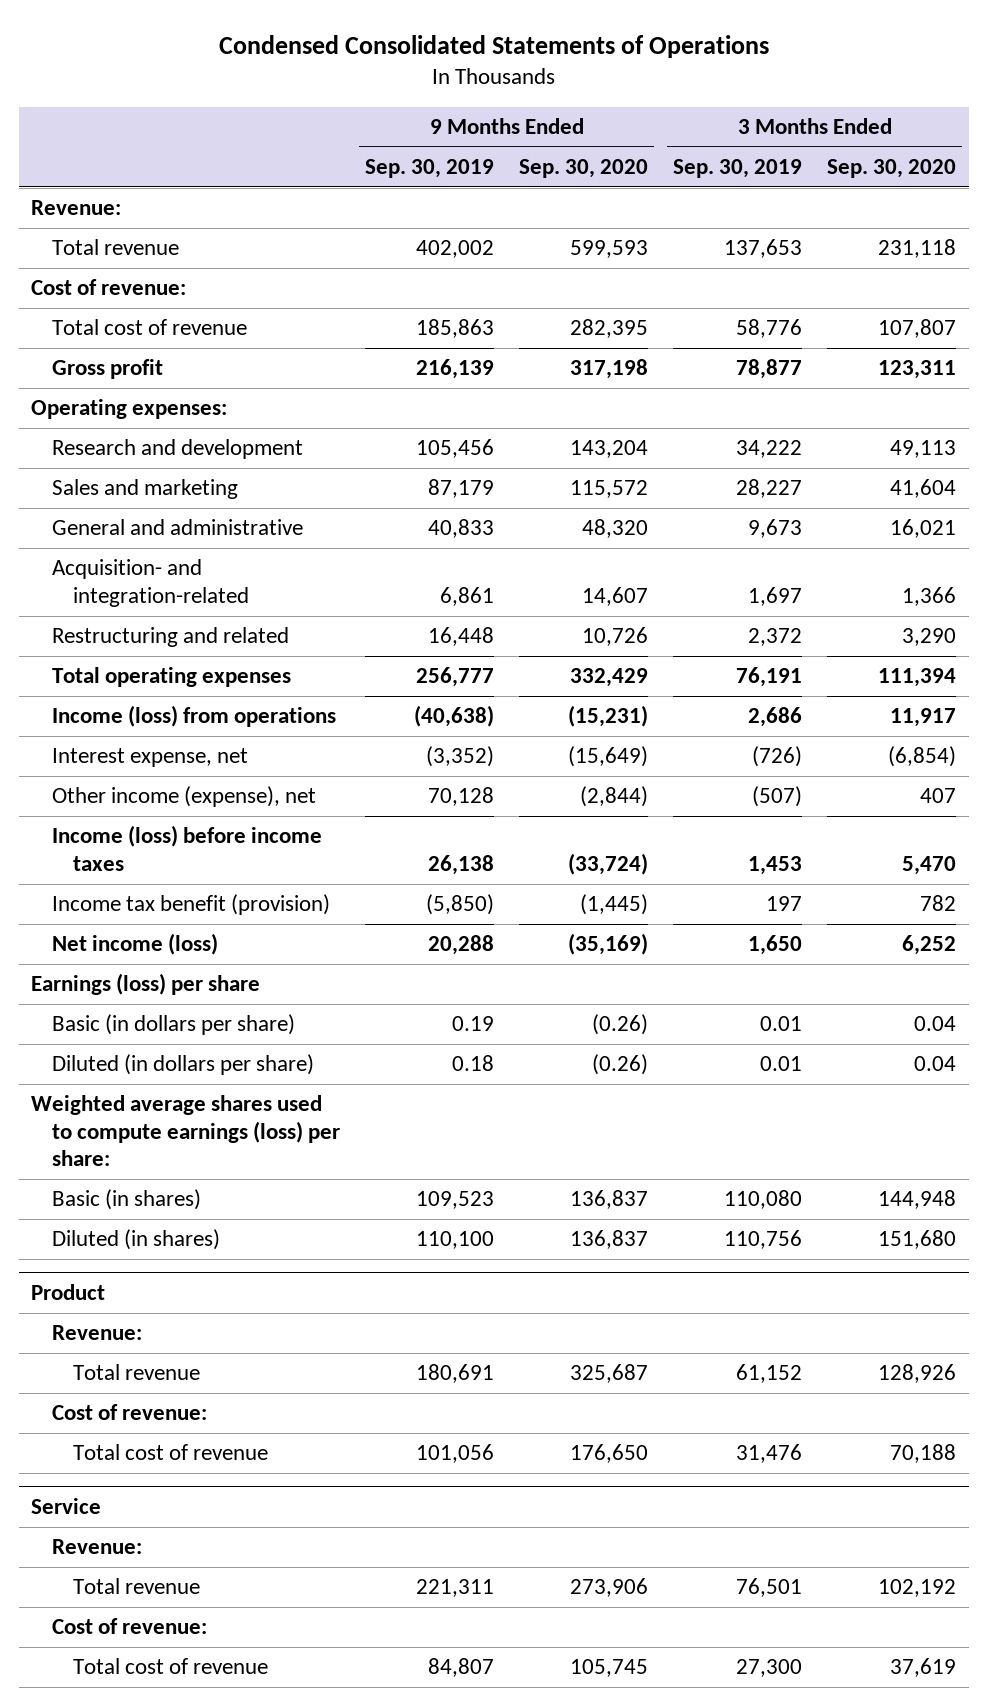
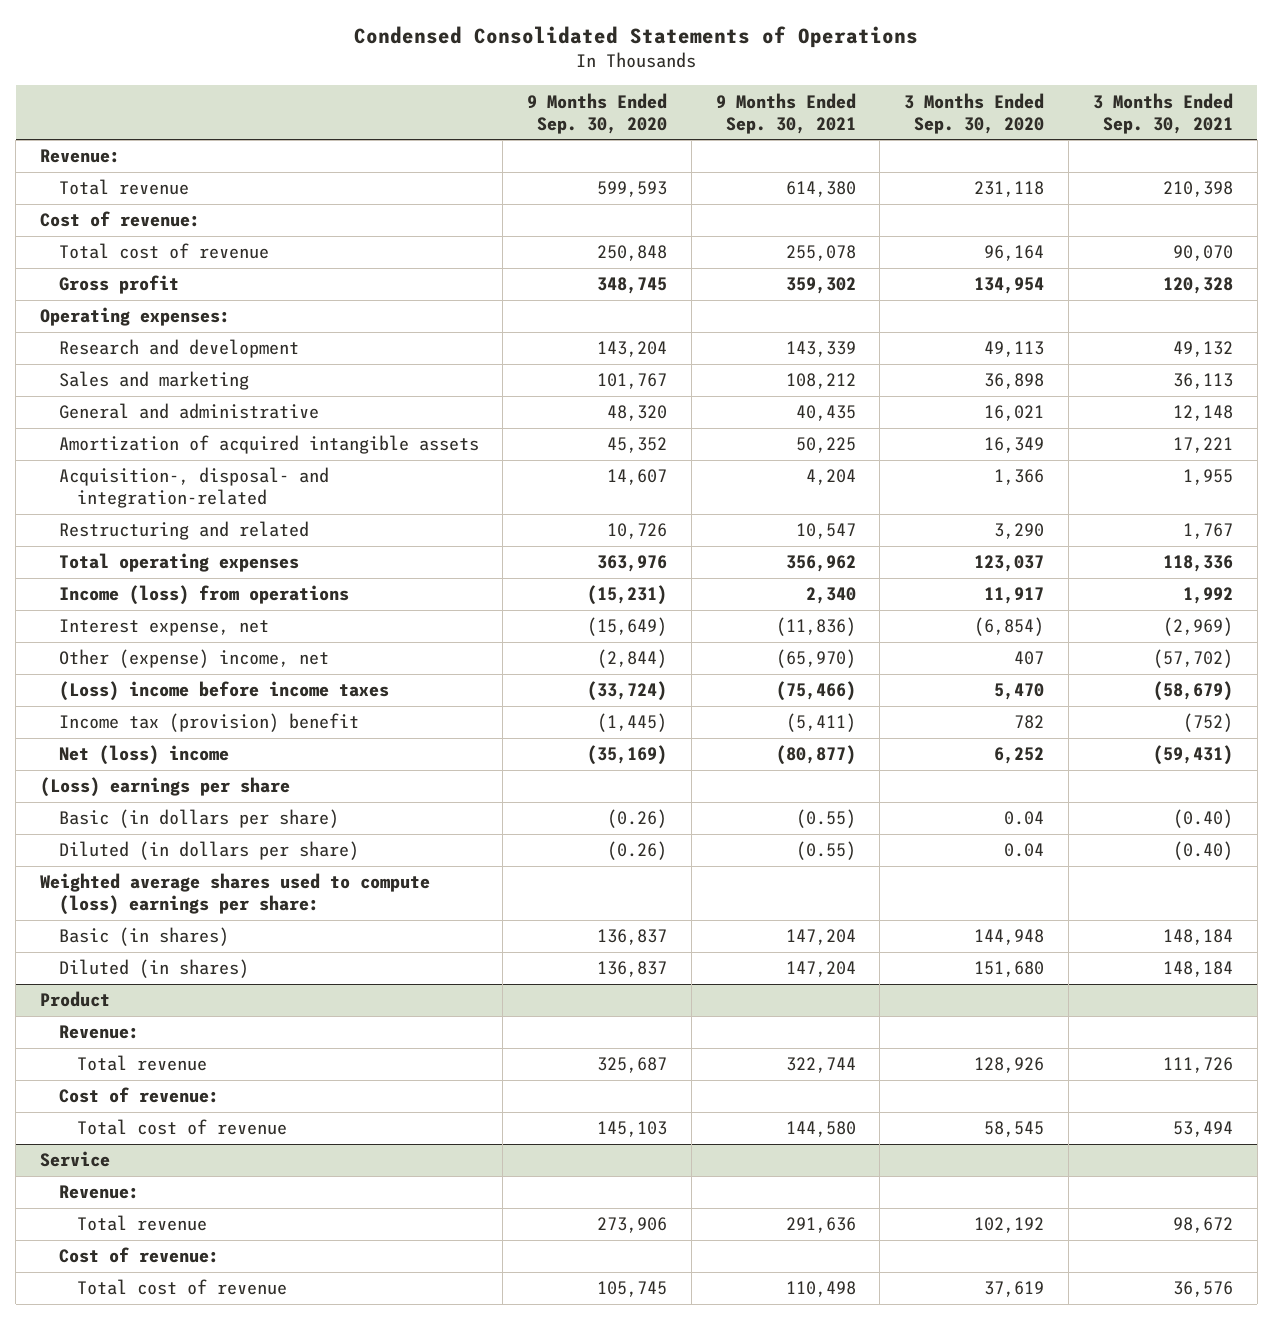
- | 9 Months Ended Sep. 30, 2019 | 9 Months Ended Sep. 30, 2020 | 3 Months Ended Sep. 30, 2019 | 3 Months Ended Sep. 30, 2020
+ | 9 Months Ended Sep. 30, 2020 | 9 Months Ended Sep. 30, 2021 | 3 Months Ended Sep. 30, 2020 | 3 Months Ended Sep. 30, 2021
- Total cost of revenue | 185,863 | 282,395 | 58,776 | 107,807
- Gross profit | 216,139 | 317,198 | 78,877 | 123,311
+ Total cost of revenue | 250,848 | 255,078 | 96,164 | 90,070
+ Gross profit | 348,745 | 359,302 | 134,954 | 120,328
- Sales and marketing | 87,179 | 115,572 | 28,227 | 41,604
+ Sales and marketing | 101,767 | 108,212 | 36,898 | 36,113
- Acquisition- and integration-related | 6,861 | 14,607 | 1,697 | 1,366
+ Amortization of acquired intangible assets | 45,352 | 50,225 | 16,349 | 17,221
+ Acquisition-, disposal- and integration-related | 14,607 | 4,204 | 1,366 | 1,955
- Total operating expenses | 256,777 | 332,429 | 76,191 | 111,394
+ Total operating expenses | 363,976 | 356,962 | 123,037 | 118,336
- Other income (expense), net | 70,128 | (2,844) | (507) | 407
- Income (loss) before income taxes | 26,138 | (33,724) | 1,453 | 5,470
- Income tax benefit (provision) | (5,850) | (1,445) | 197 | 782
- Net income (loss) | 20,288 | (35,169) | 1,650 | 6,252
- Earnings (loss) per share
+ Other (expense) income, net | (2,844) | (65,970) | 407 | (57,702)
+ (Loss) income before income taxes | (33,724) | (75,466) | 5,470 | (58,679)
+ Income tax (provision) benefit | (1,445) | (5,411) | 782 | (752)
+ Net (loss) income | (35,169) | (80,877) | 6,252 | (59,431)
+ (Loss) earnings per share
- Weighted average shares used to compute earnings (loss) per share:
+ Weighted average shares used to compute (loss) earnings per share:
@ Product
- Total cost of revenue | 101,056 | 176,650 | 31,476 | 70,188
+ Total cost of revenue | 145,103 | 144,580 | 58,545 | 53,494

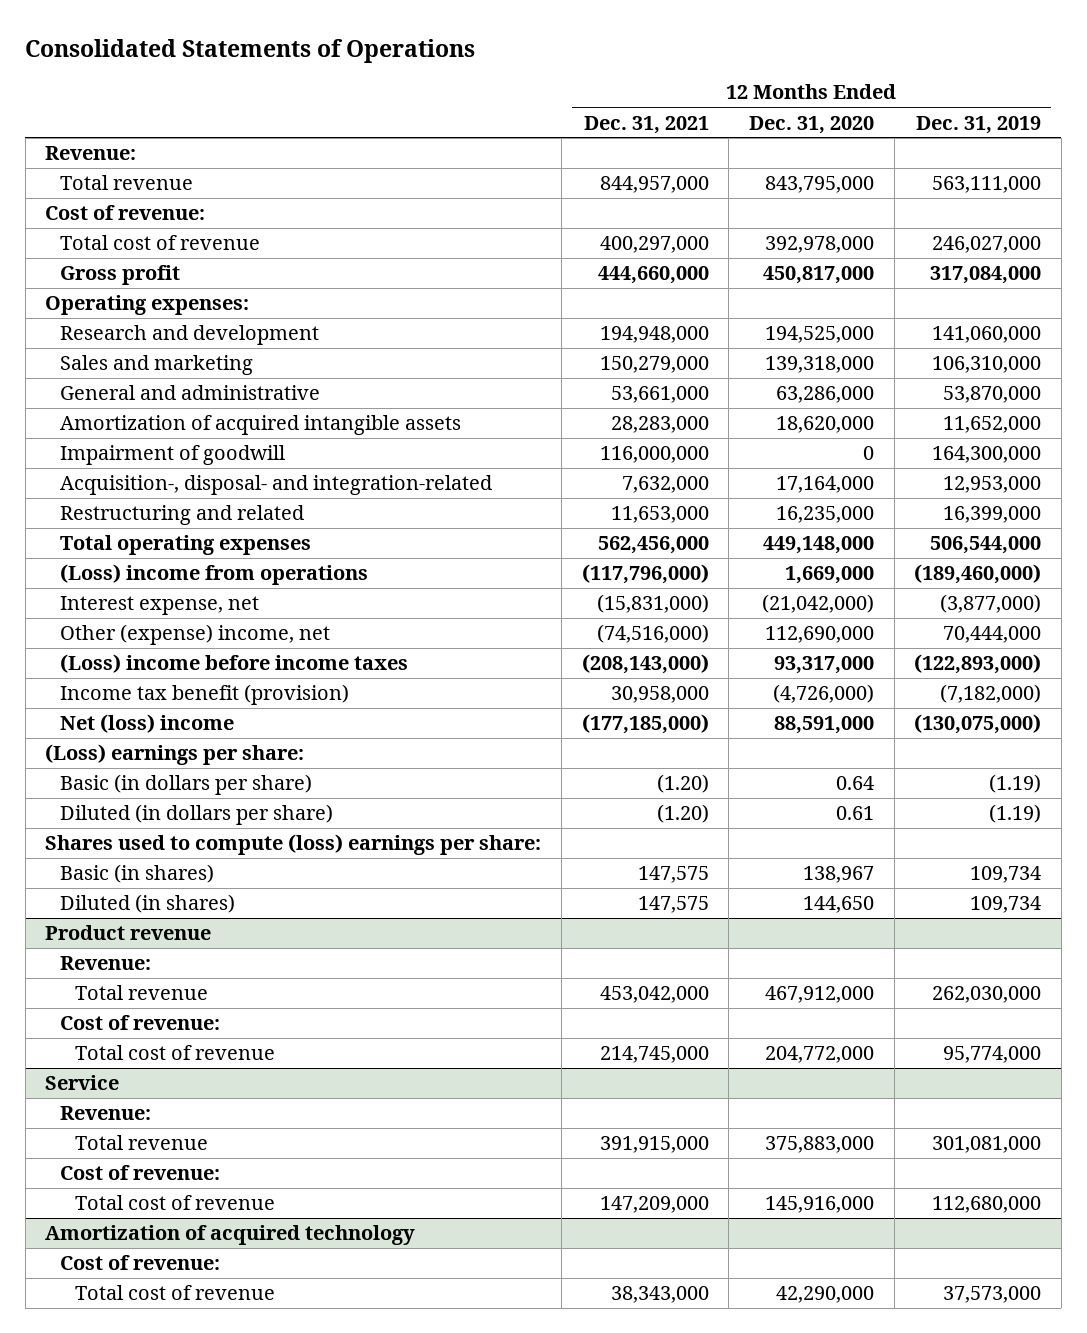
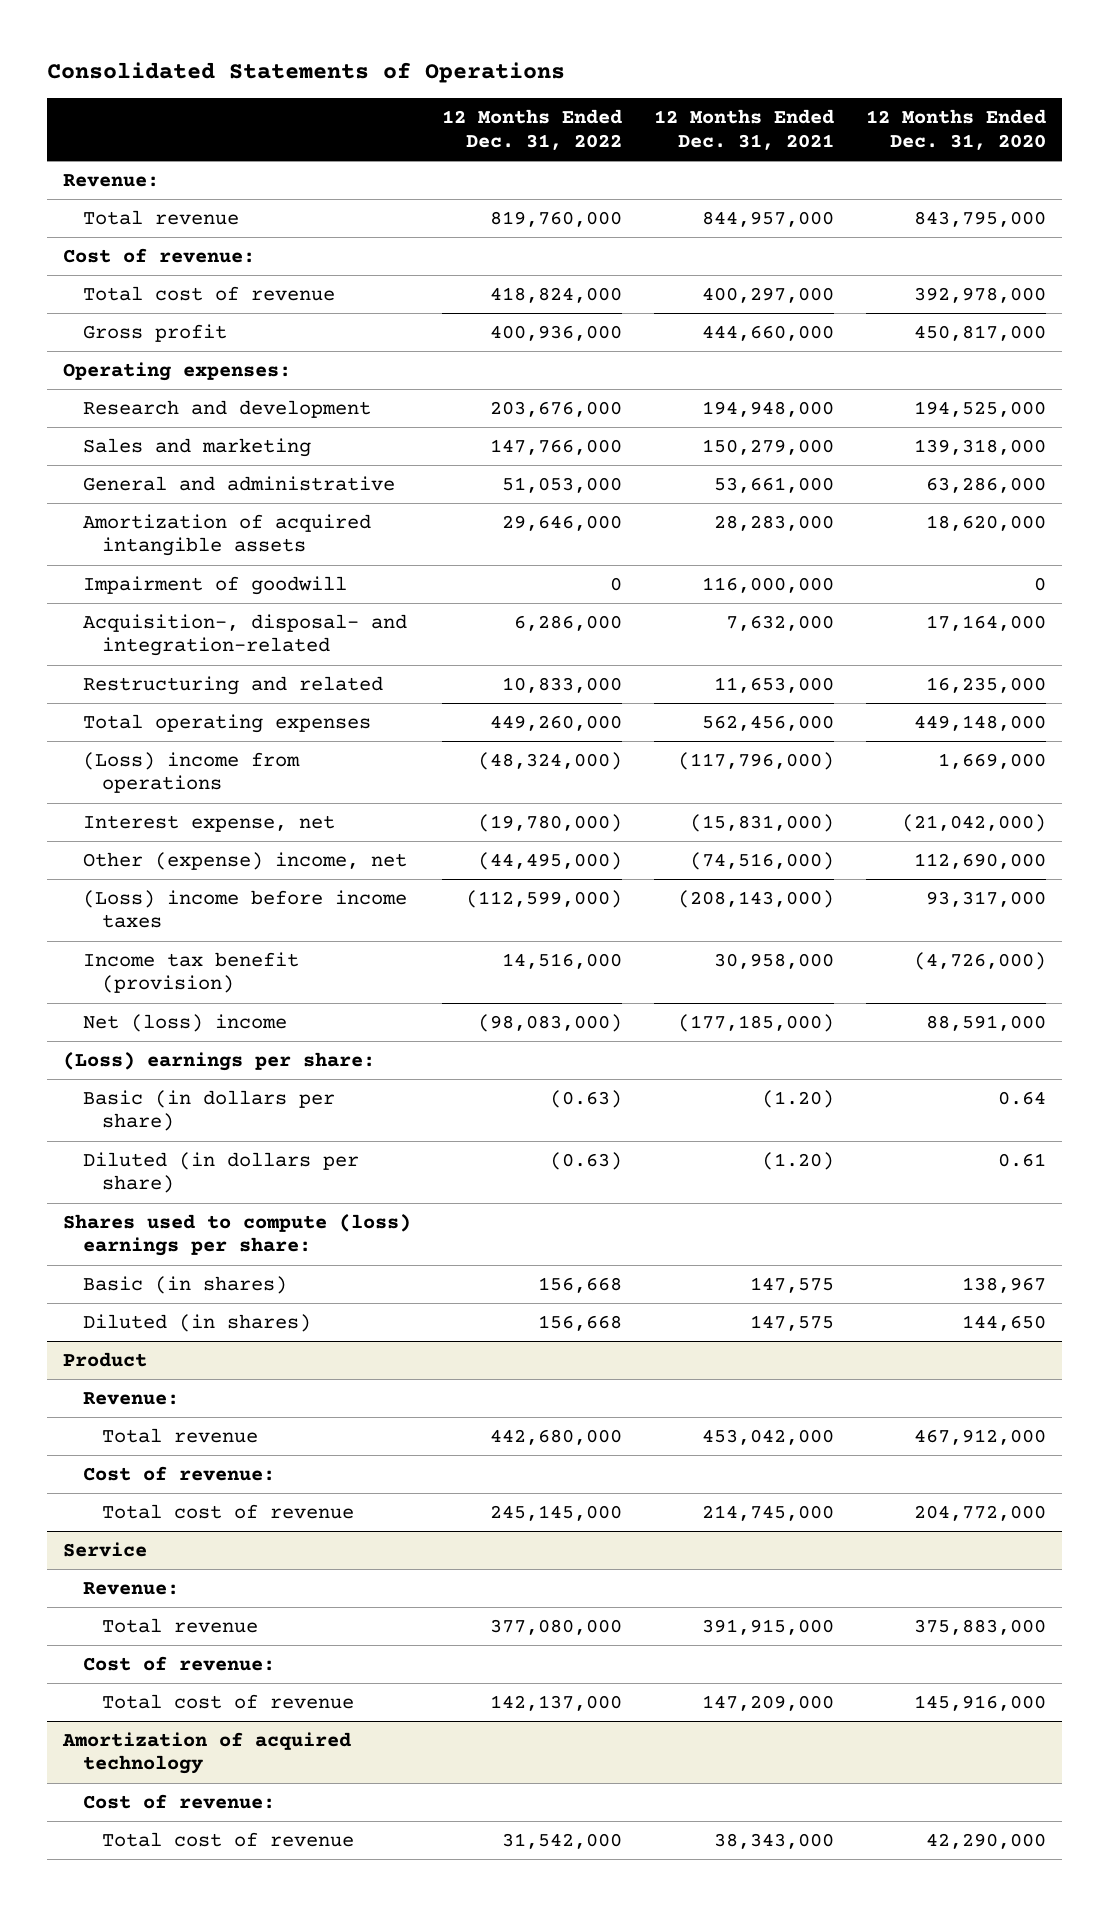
- | 12 Months Ended Dec. 31, 2021 | 12 Months Ended Dec. 31, 2020 | 12 Months Ended Dec. 31, 2019
+ | 12 Months Ended Dec. 31, 2022 | 12 Months Ended Dec. 31, 2021 | 12 Months Ended Dec. 31, 2020
- Product revenue
+ Product

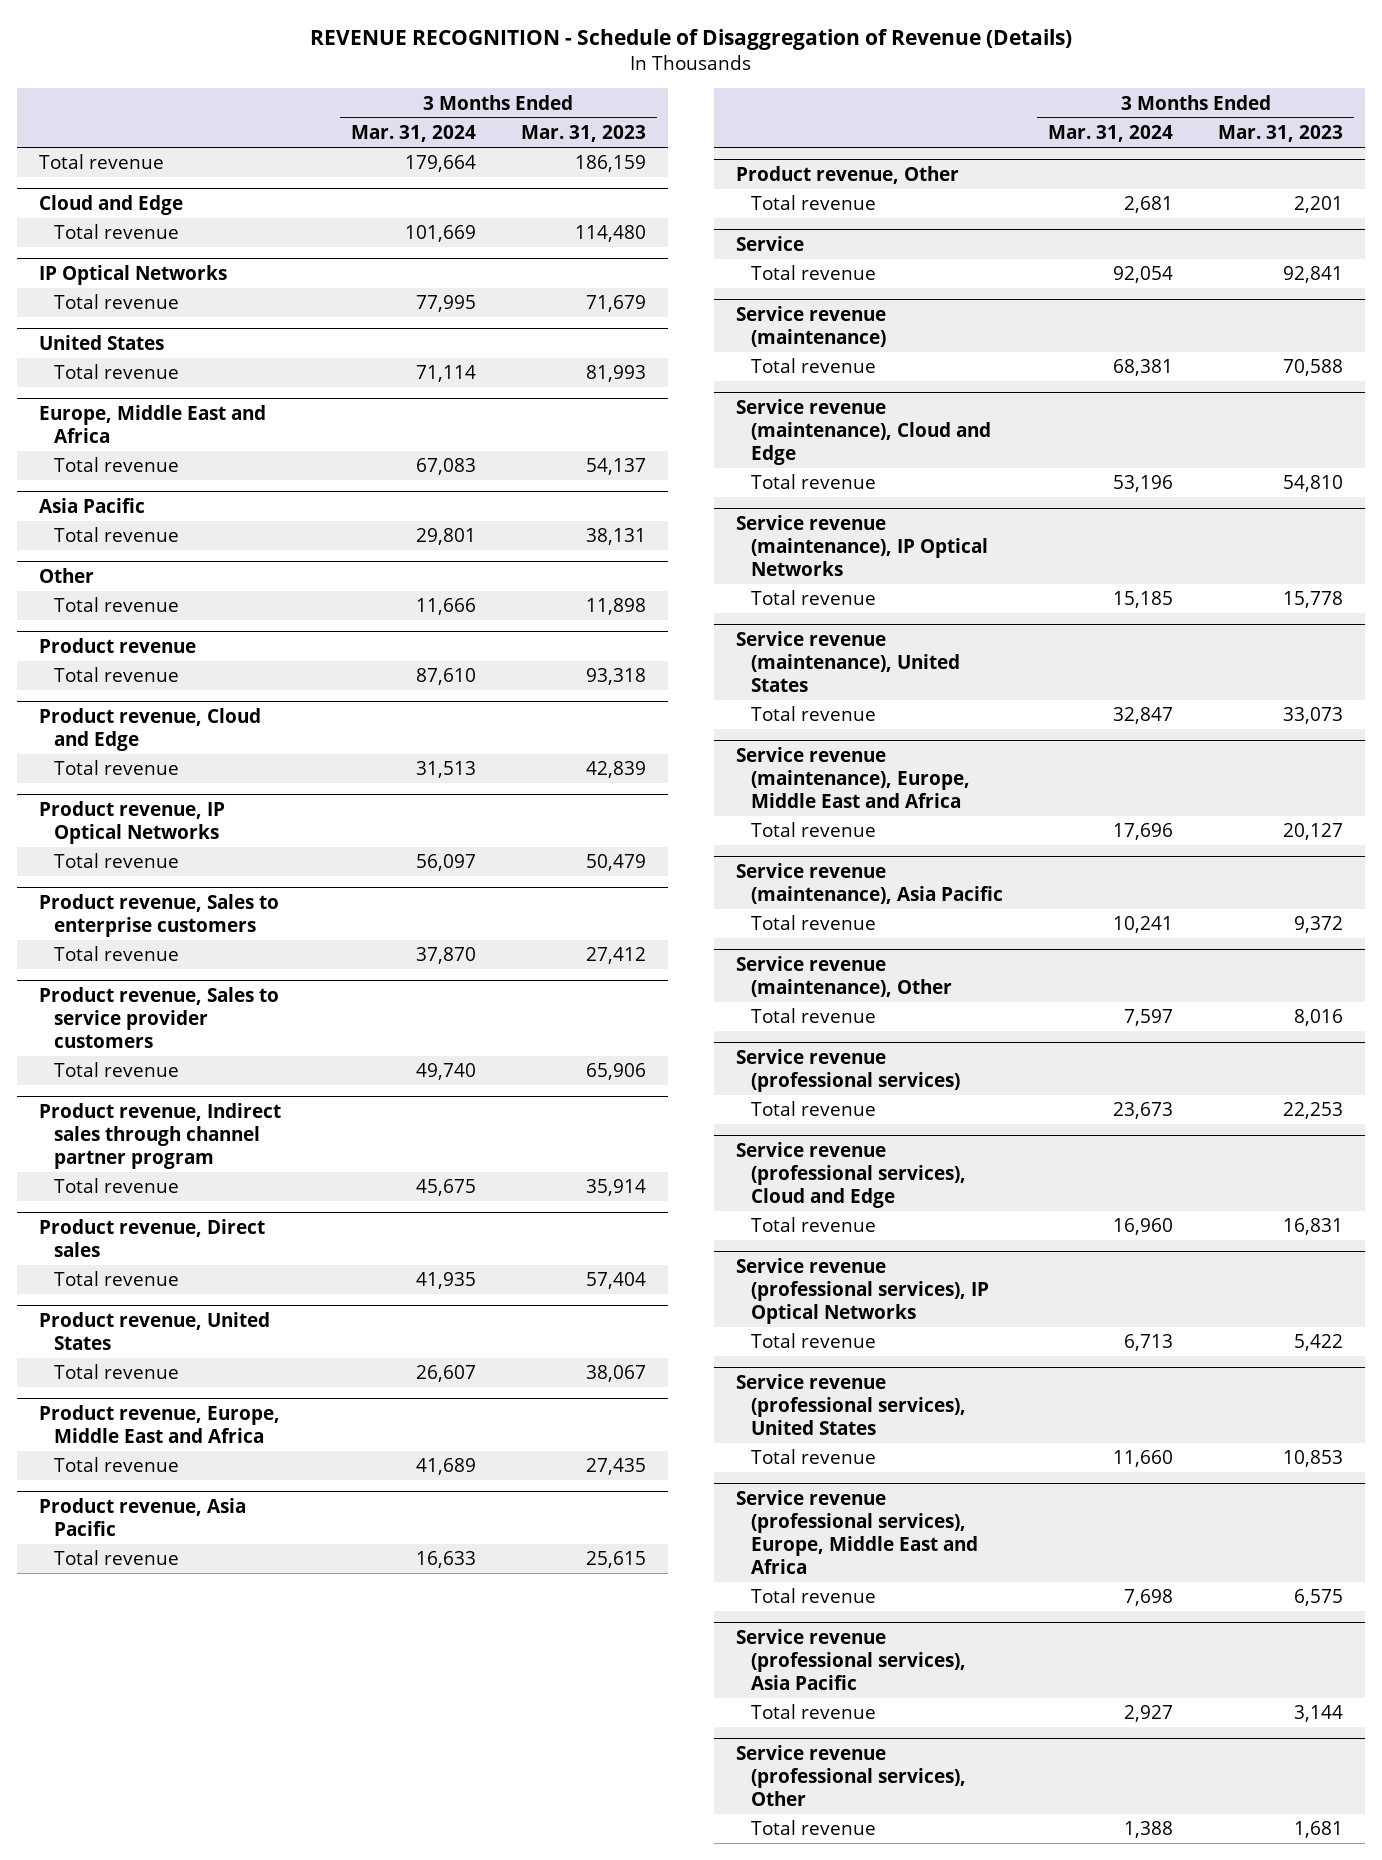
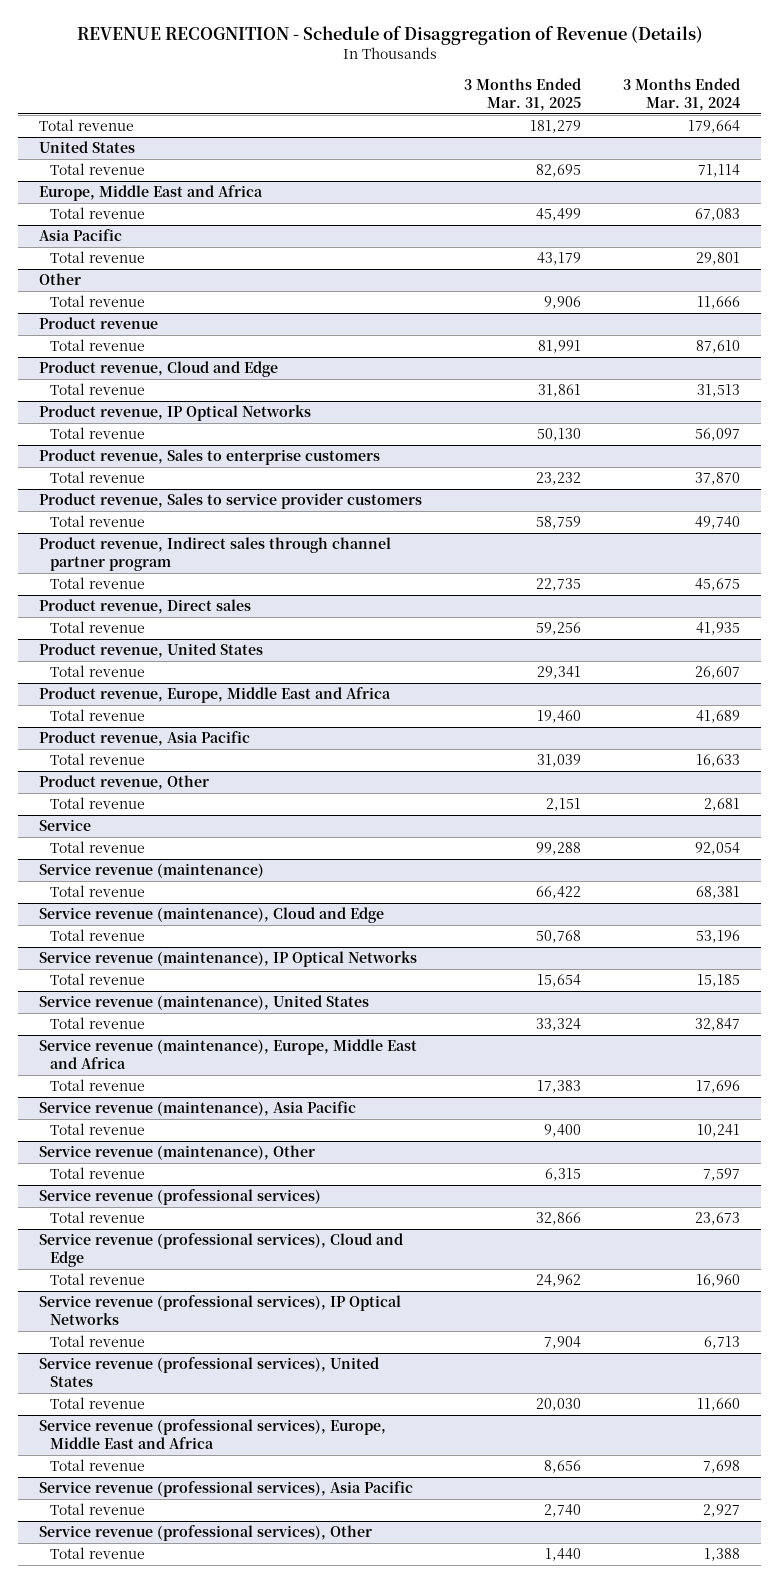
- | 3 Months Ended Mar. 31, 2024 | 3 Months Ended Mar. 31, 2023
+ | 3 Months Ended Mar. 31, 2025 | 3 Months Ended Mar. 31, 2024
- Cloud and Edge
- Total revenue | 101,669 | 114,480
- IP Optical Networks
- Total revenue | 77,995 | 71,679

